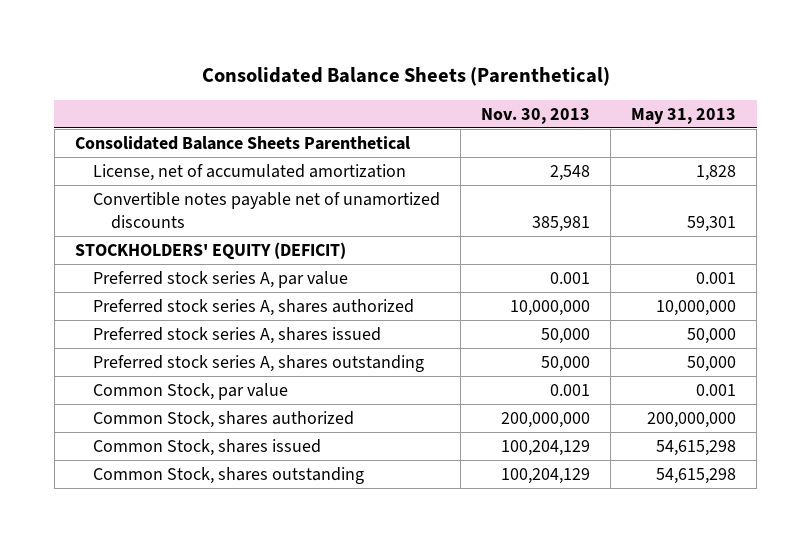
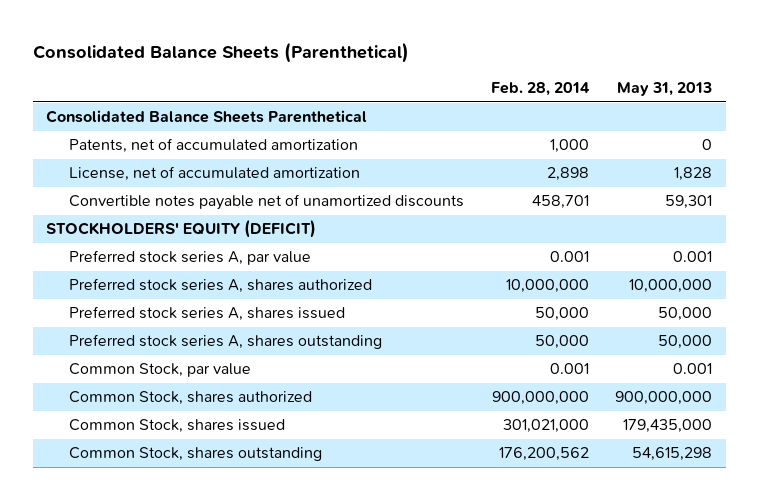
- | Nov. 30, 2013 | May 31, 2013
+ | Feb. 28, 2014 | May 31, 2013
+ Patents, net of accumulated amortization | 1,000 | 0
- Common Stock, shares authorized | 200,000,000 | 200,000,000
- Common Stock, shares issued | 100,204,129 | 54,615,298
+ Common Stock, shares authorized | 900,000,000 | 900,000,000
+ Common Stock, shares issued | 301,021,000 | 179,435,000

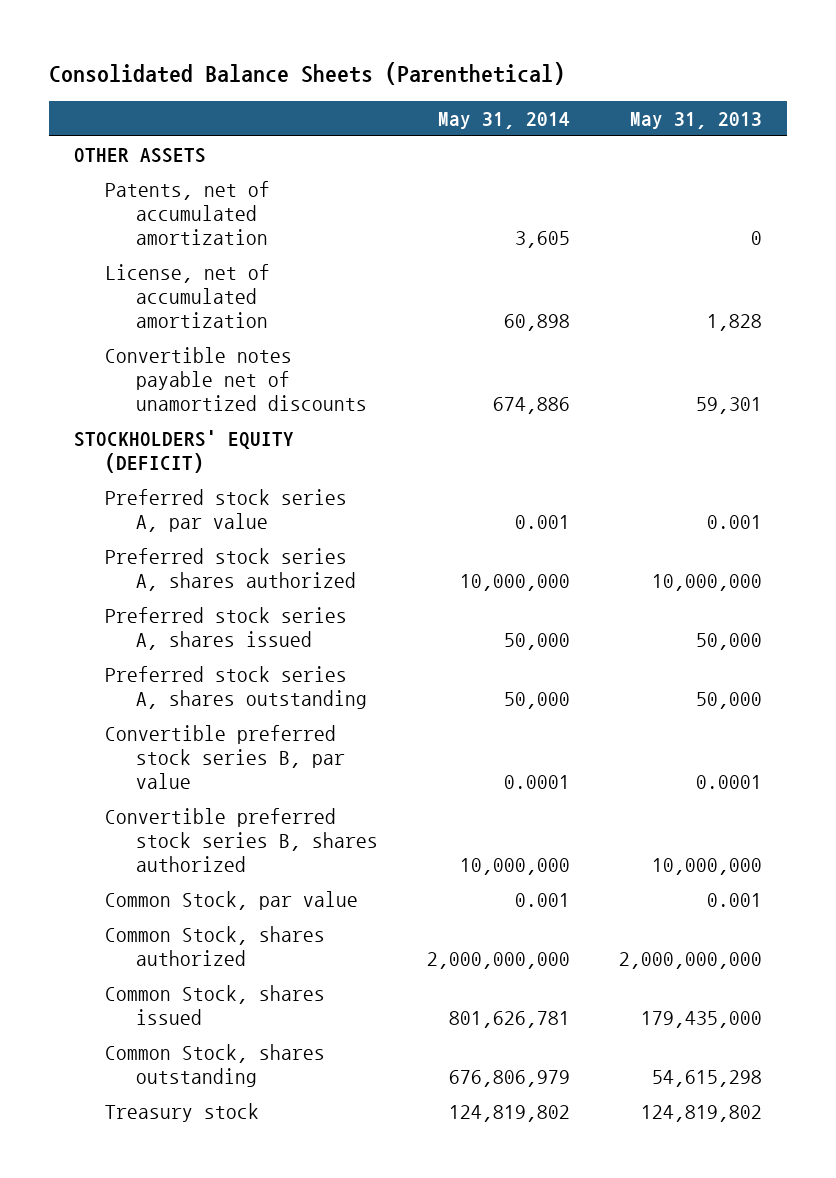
- | Feb. 28, 2014 | May 31, 2013
+ | May 31, 2014 | May 31, 2013
- Consolidated Balance Sheets Parenthetical
+ OTHER ASSETS
+ Convertible preferred stock series B, par value | 0.0001 | 0.0001
+ Convertible preferred stock series B, shares authorized | 10,000,000 | 10,000,000
- Common Stock, shares authorized | 900,000,000 | 900,000,000
+ Common Stock, shares authorized | 2,000,000,000 | 2,000,000,000
+ Treasury stock | 124,819,802 | 124,819,802

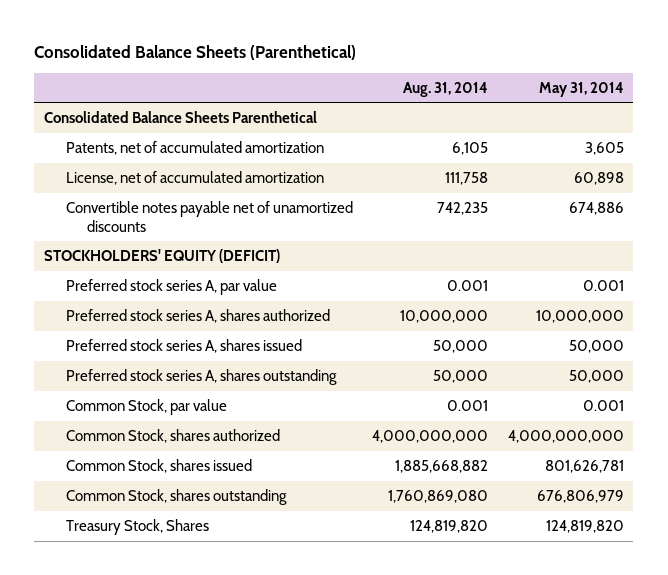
- | May 31, 2014 | May 31, 2013
+ | Aug. 31, 2014 | May 31, 2014
- OTHER ASSETS
+ Consolidated Balance Sheets Parenthetical
- Convertible preferred stock series B, par value | 0.0001 | 0.0001
- Convertible preferred stock series B, shares authorized | 10,000,000 | 10,000,000
- Common Stock, shares authorized | 2,000,000,000 | 2,000,000,000
+ Common Stock, shares authorized | 4,000,000,000 | 4,000,000,000
- Treasury stock | 124,819,802 | 124,819,802
+ Treasury Stock, Shares | 124,819,820 | 124,819,820

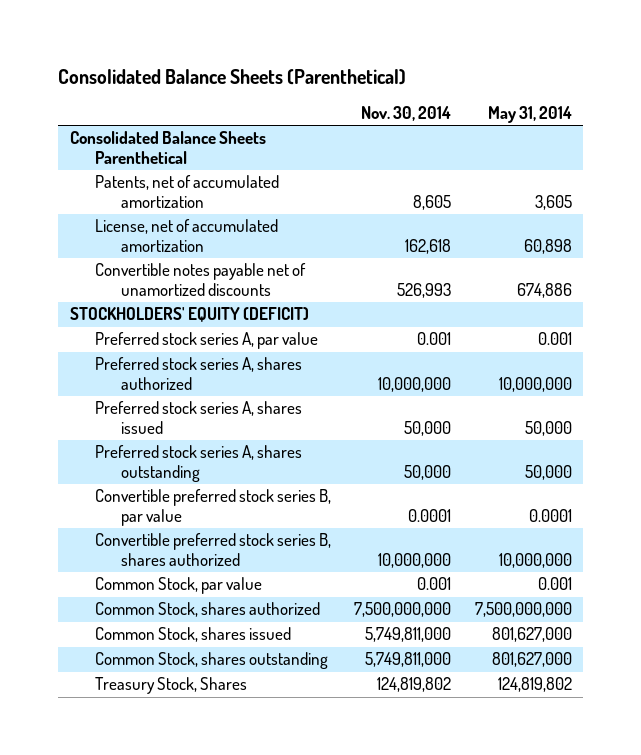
- | Aug. 31, 2014 | May 31, 2014
+ | Nov. 30, 2014 | May 31, 2014
+ Convertible preferred stock series B, par value | 0.0001 | 0.0001
+ Convertible preferred stock series B, shares authorized | 10,000,000 | 10,000,000
- Common Stock, shares authorized | 4,000,000,000 | 4,000,000,000
- Common Stock, shares issued | 1,885,668,882 | 801,626,781
- Common Stock, shares outstanding | 1,760,869,080 | 676,806,979
- Treasury Stock, Shares | 124,819,820 | 124,819,820
+ Common Stock, shares authorized | 7,500,000,000 | 7,500,000,000
+ Common Stock, shares issued | 5,749,811,000 | 801,627,000
+ Common Stock, shares outstanding | 5,749,811,000 | 801,627,000
+ Treasury Stock, Shares | 124,819,802 | 124,819,802

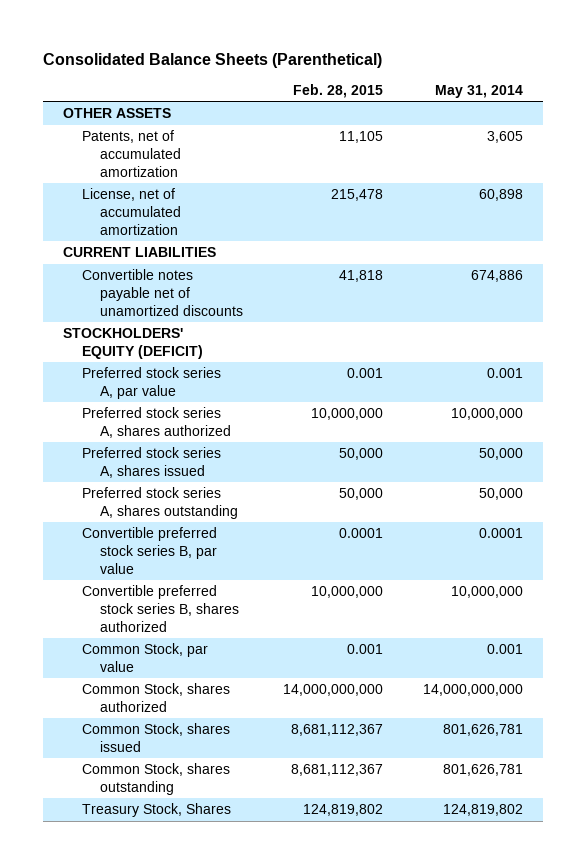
- | Nov. 30, 2014 | May 31, 2014
+ | Feb. 28, 2015 | May 31, 2014
- Consolidated Balance Sheets Parenthetical
+ OTHER ASSETS
+ CURRENT LIABILITIES
- Common Stock, shares authorized | 7,500,000,000 | 7,500,000,000
- Common Stock, shares issued | 5,749,811,000 | 801,627,000
- Common Stock, shares outstanding | 5,749,811,000 | 801,627,000
+ Common Stock, shares authorized | 14,000,000,000 | 14,000,000,000
+ Common Stock, shares issued | 8,681,112,367 | 801,626,781
+ Common Stock, shares outstanding | 8,681,112,367 | 801,626,781

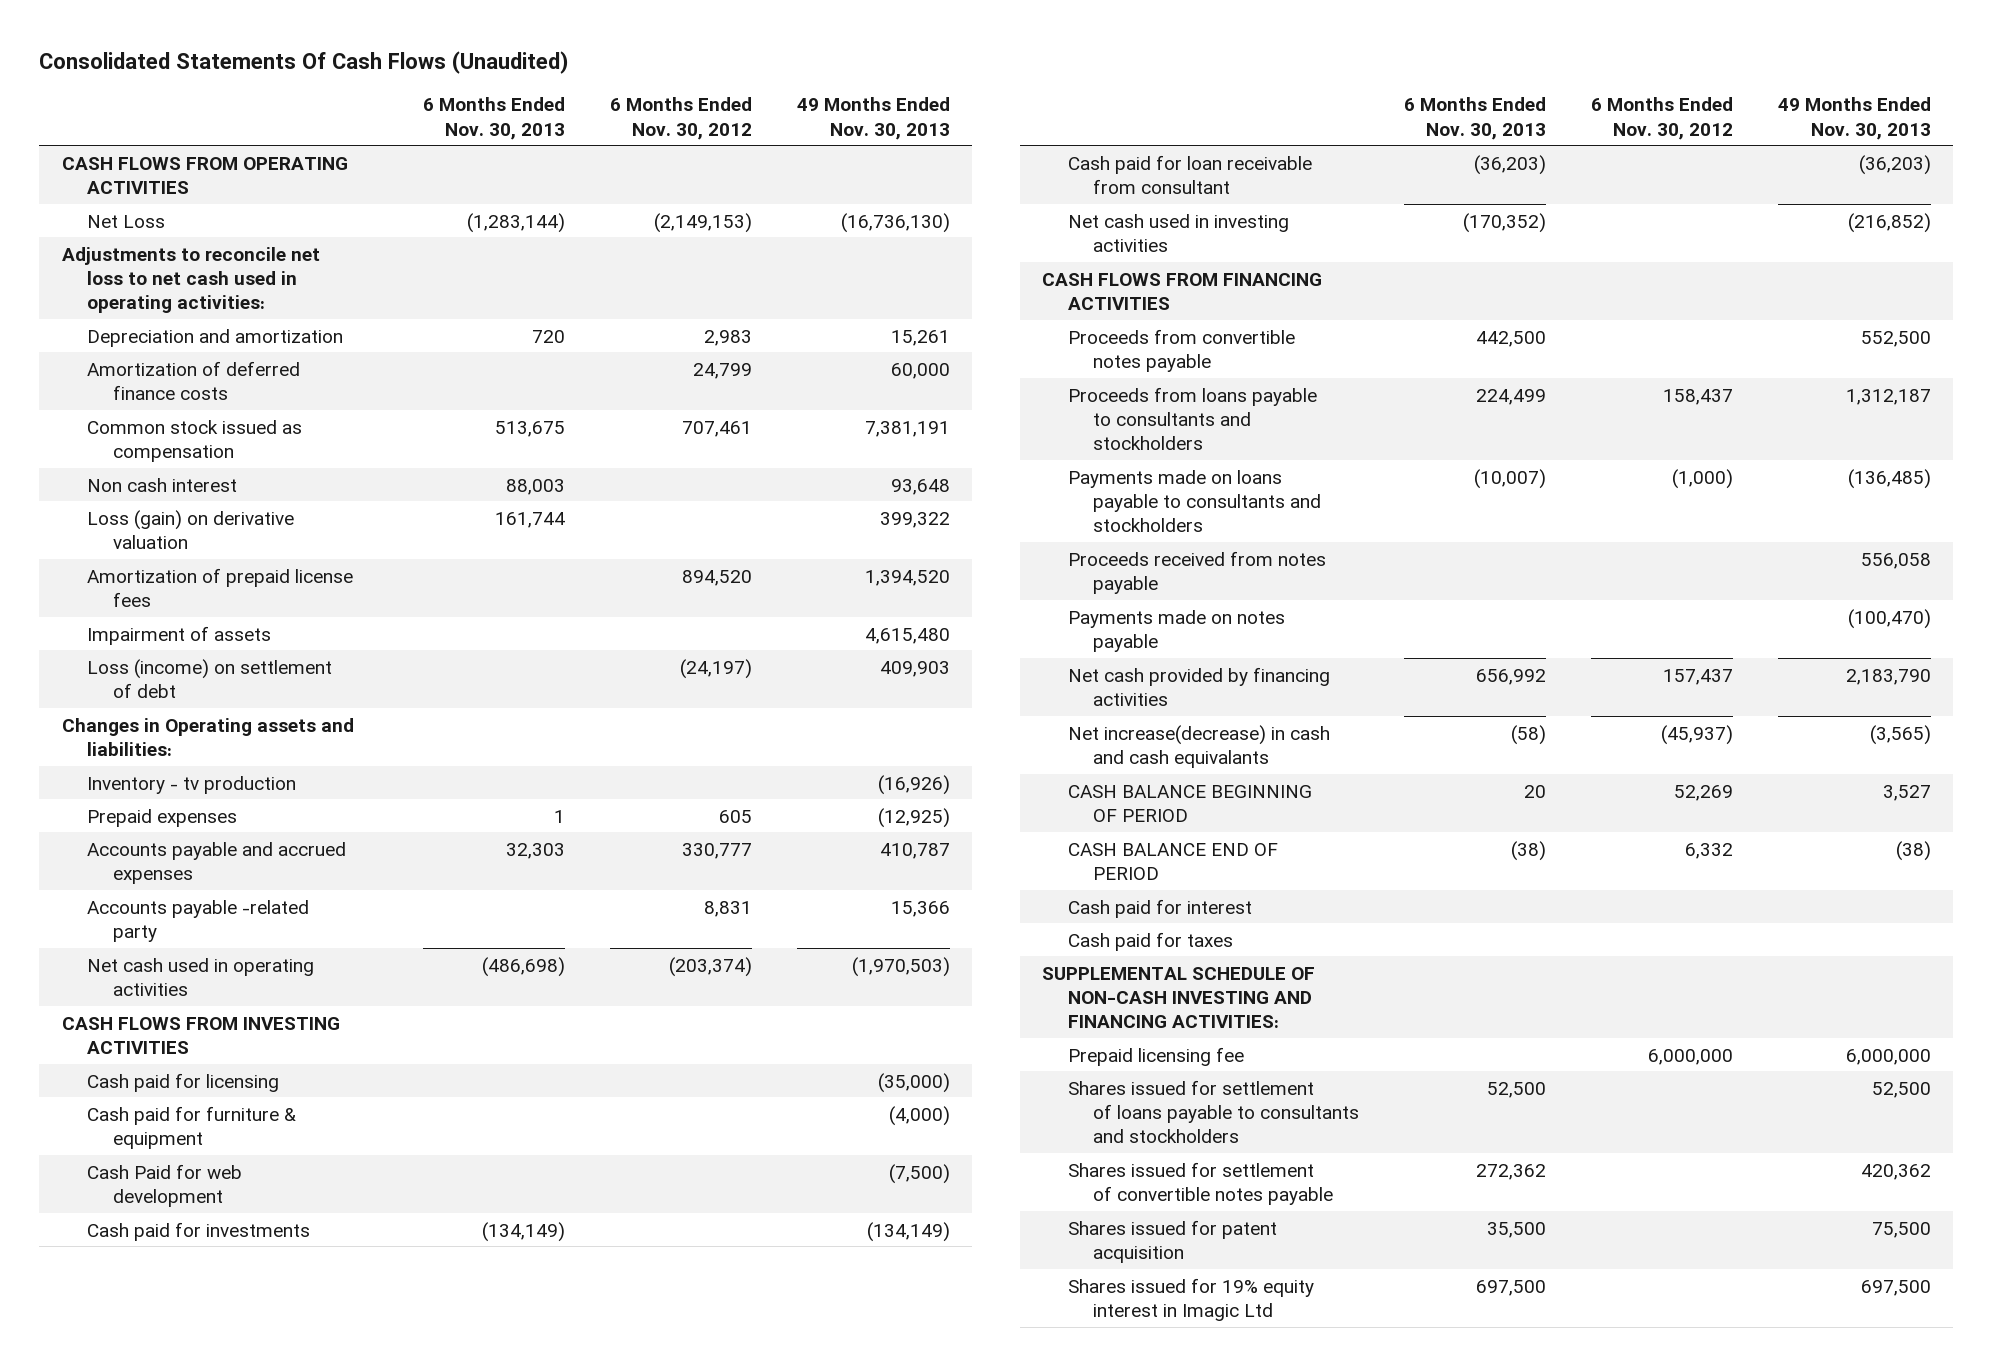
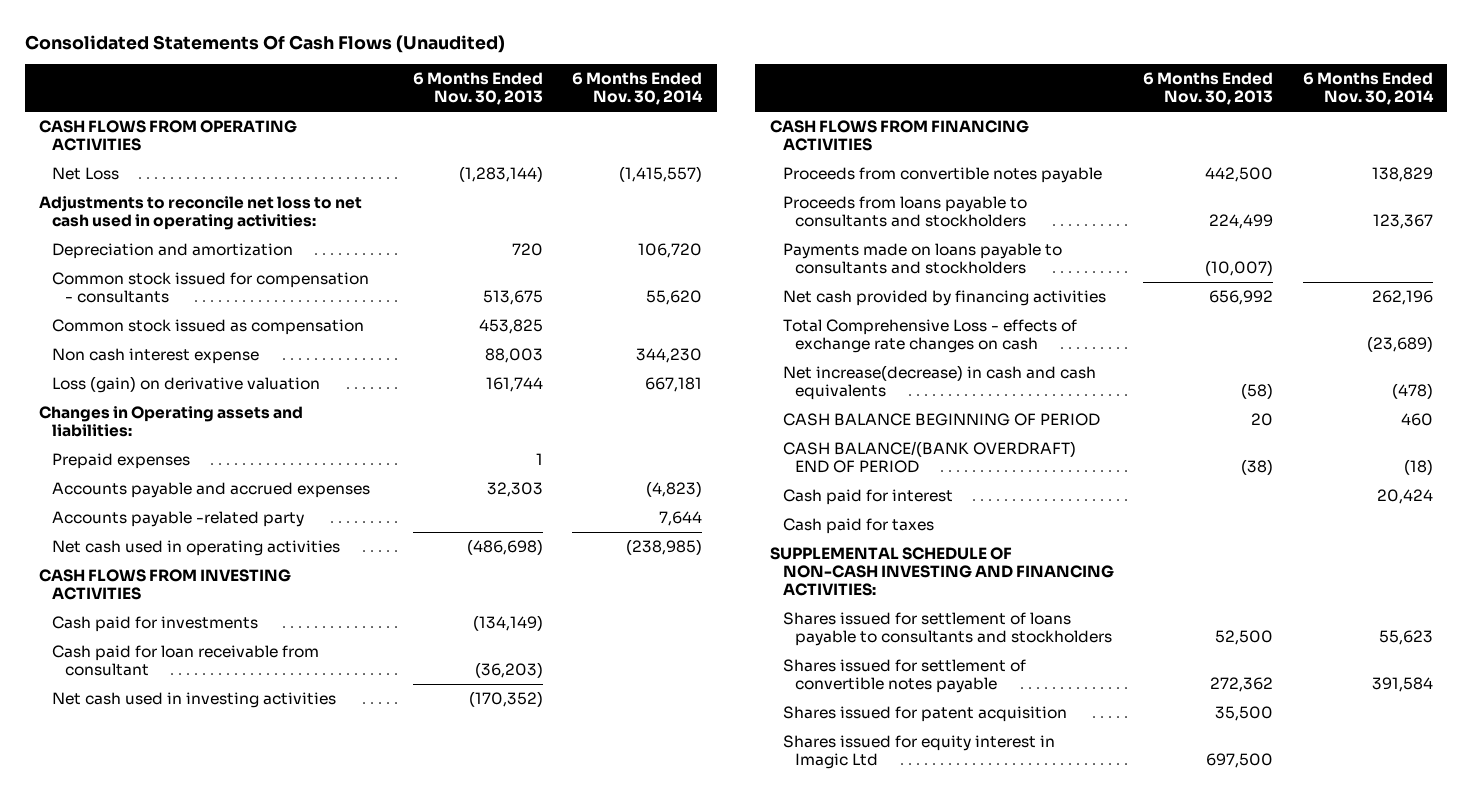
- | 6 Months Ended Nov. 30, 2013 | 6 Months Ended Nov. 30, 2012 | 49 Months Ended Nov. 30, 2013
+ | 6 Months Ended Nov. 30, 2013 | 6 Months Ended Nov. 30, 2014
- Amortization of deferred finance costs | | 24,799 | 60,000
- Common stock issued as compensation | 513,675 | 707,461 | 7,381,191
- Non cash interest | 88,003 | | 93,648
+ Common stock issued for compensation - consultants | 513,675 | 55,620
+ Common stock issued as compensation | 453,825 |
+ Non cash interest expense | 88,003 | 344,230
- Amortization of prepaid license fees | | 894,520 | 1,394,520
- Impairment of assets | | | 4,615,480
- Loss (income) on settlement of debt | | (24,197) | 409,903
- Inventory - tv production | | | (16,926)
- Cash paid for licensing | | | (35,000)
- Cash paid for furniture & equipment | | | (4,000)
- Cash Paid for web development | | | (7,500)
- Proceeds received from notes payable | | | 556,058
- Payments made on notes payable | | | (100,470)
- Net increase(decrease) in cash and cash equivalants | (58) | (45,937) | (3,565)
+ Total Comprehensive Loss - effects of exchange rate changes on cash | | (23,689)
+ Net increase(decrease) in cash and cash equivalents | (58) | (478)
- CASH BALANCE END OF PERIOD | (38) | 6,332 | (38)
+ CASH BALANCE/(BANK OVERDRAFT) END OF PERIOD | (38) | (18)
- Prepaid licensing fee | | 6,000,000 | 6,000,000
- Shares issued for 19% equity interest in Imagic Ltd | 697,500 | | 697,500
+ Shares issued for equity interest in Imagic Ltd | 697,500 |

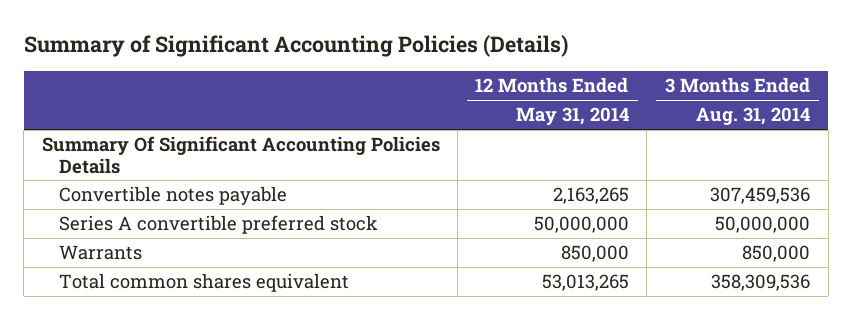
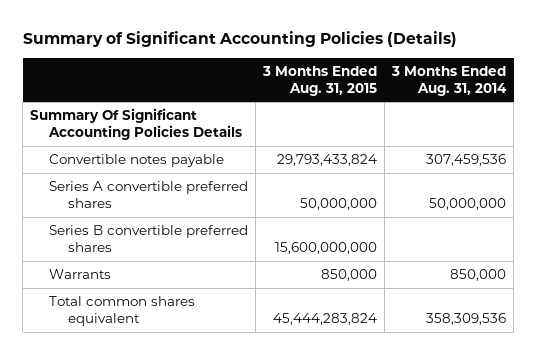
- | 12 Months Ended May 31, 2014 | 3 Months Ended Aug. 31, 2014
+ | 3 Months Ended Aug. 31, 2015 | 3 Months Ended Aug. 31, 2014
- Series A convertible preferred stock | 50,000,000 | 50,000,000
+ Series A convertible preferred shares | 50,000,000 | 50,000,000
+ Series B convertible preferred shares | 15,600,000,000 |

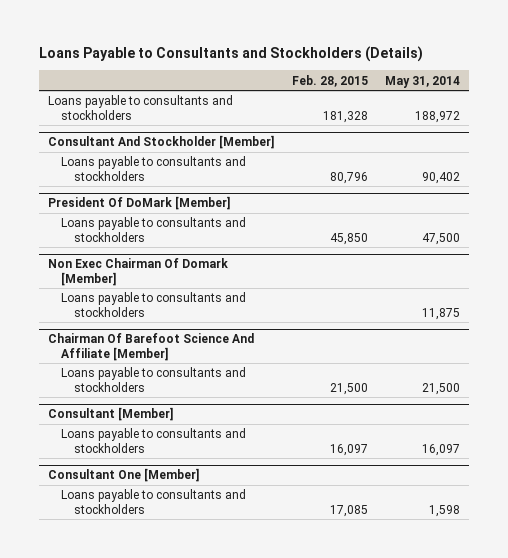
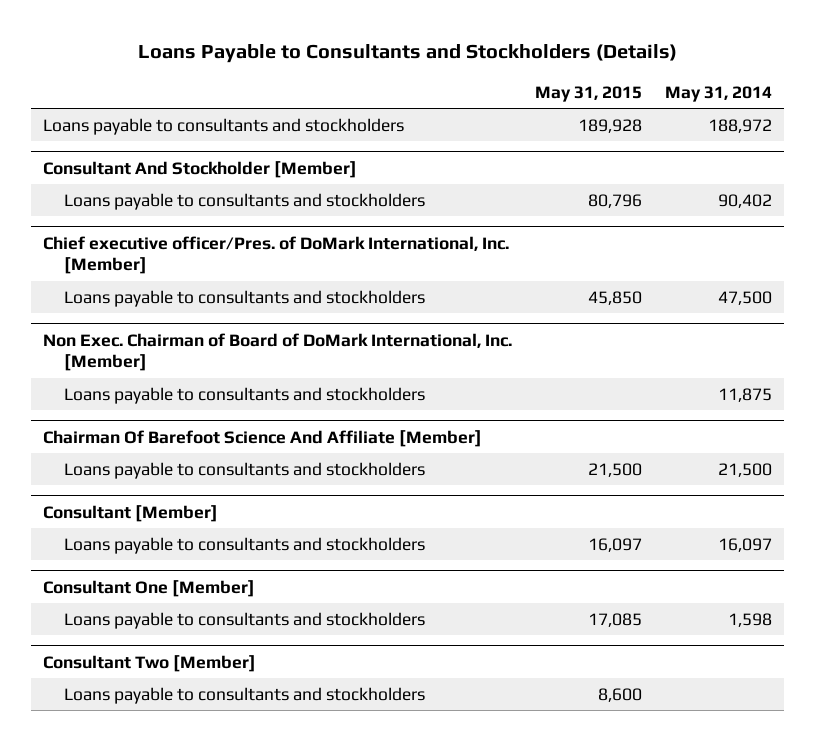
- | Feb. 28, 2015 | May 31, 2014
+ | May 31, 2015 | May 31, 2014
- President Of DoMark [Member]
+ Chief executive officer/Pres. of DoMark International, Inc. [Member]
- Non Exec Chairman Of Domark [Member]
+ Non Exec. Chairman of Board of DoMark International, Inc. [Member]
+ Consultant Two [Member]
+ Loans payable to consultants and stockholders | 8,600 |

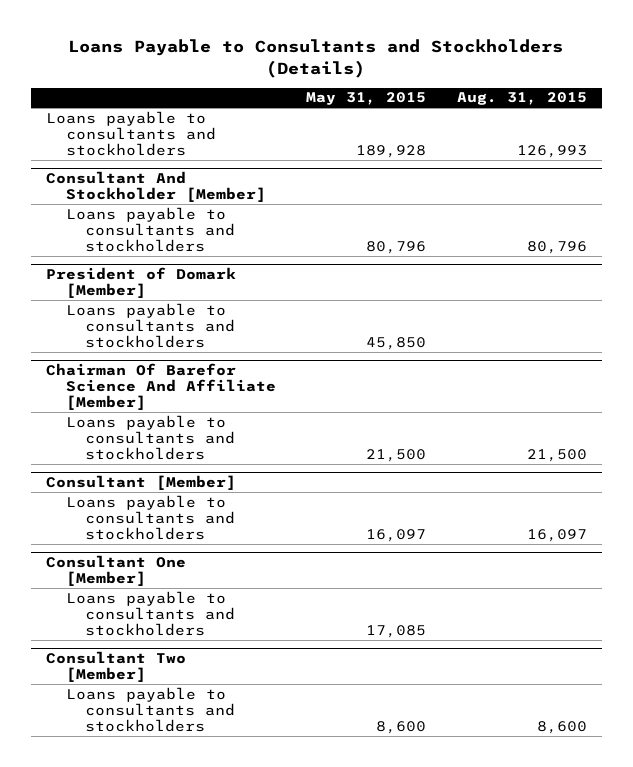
- | May 31, 2015 | May 31, 2014
+ | May 31, 2015 | Aug. 31, 2015
- Chief executive officer/Pres. of DoMark International, Inc. [Member]
+ President of Domark [Member]
- Non Exec. Chairman of Board of DoMark International, Inc. [Member]
- Loans payable to consultants and stockholders | | 11,875
- Chairman Of Barefoot Science And Affiliate [Member]
+ Chairman Of Barefor Science And Affiliate [Member]

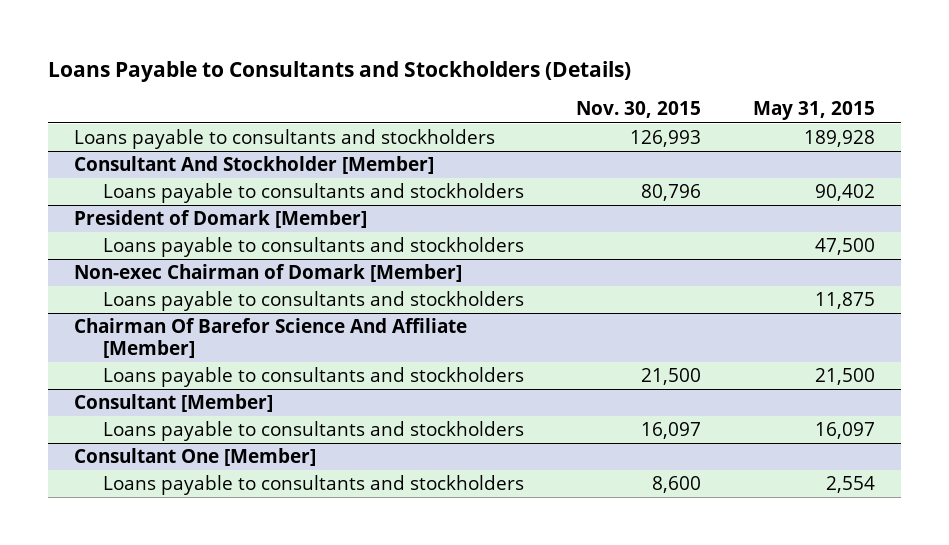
- | May 31, 2015 | Aug. 31, 2015
+ | Nov. 30, 2015 | May 31, 2015
@ Consultant And Stockholder [Member]
- Loans payable to consultants and stockholders | 80,796 | 80,796
+ Loans payable to consultants and stockholders | 80,796 | 90,402
@ President of Domark [Member]
- Loans payable to consultants and stockholders | 45,850 |
+ Loans payable to consultants and stockholders | | 47,500
+ Non-exec Chairman of Domark [Member]
+ Loans payable to consultants and stockholders | | 11,875
@ Consultant One [Member]
- Loans payable to consultants and stockholders | 17,085 |
- Consultant Two [Member]
- Loans payable to consultants and stockholders | 8,600 | 8,600
@ Consultant One [Member]
+ Loans payable to consultants and stockholders | 8,600 | 2,554

